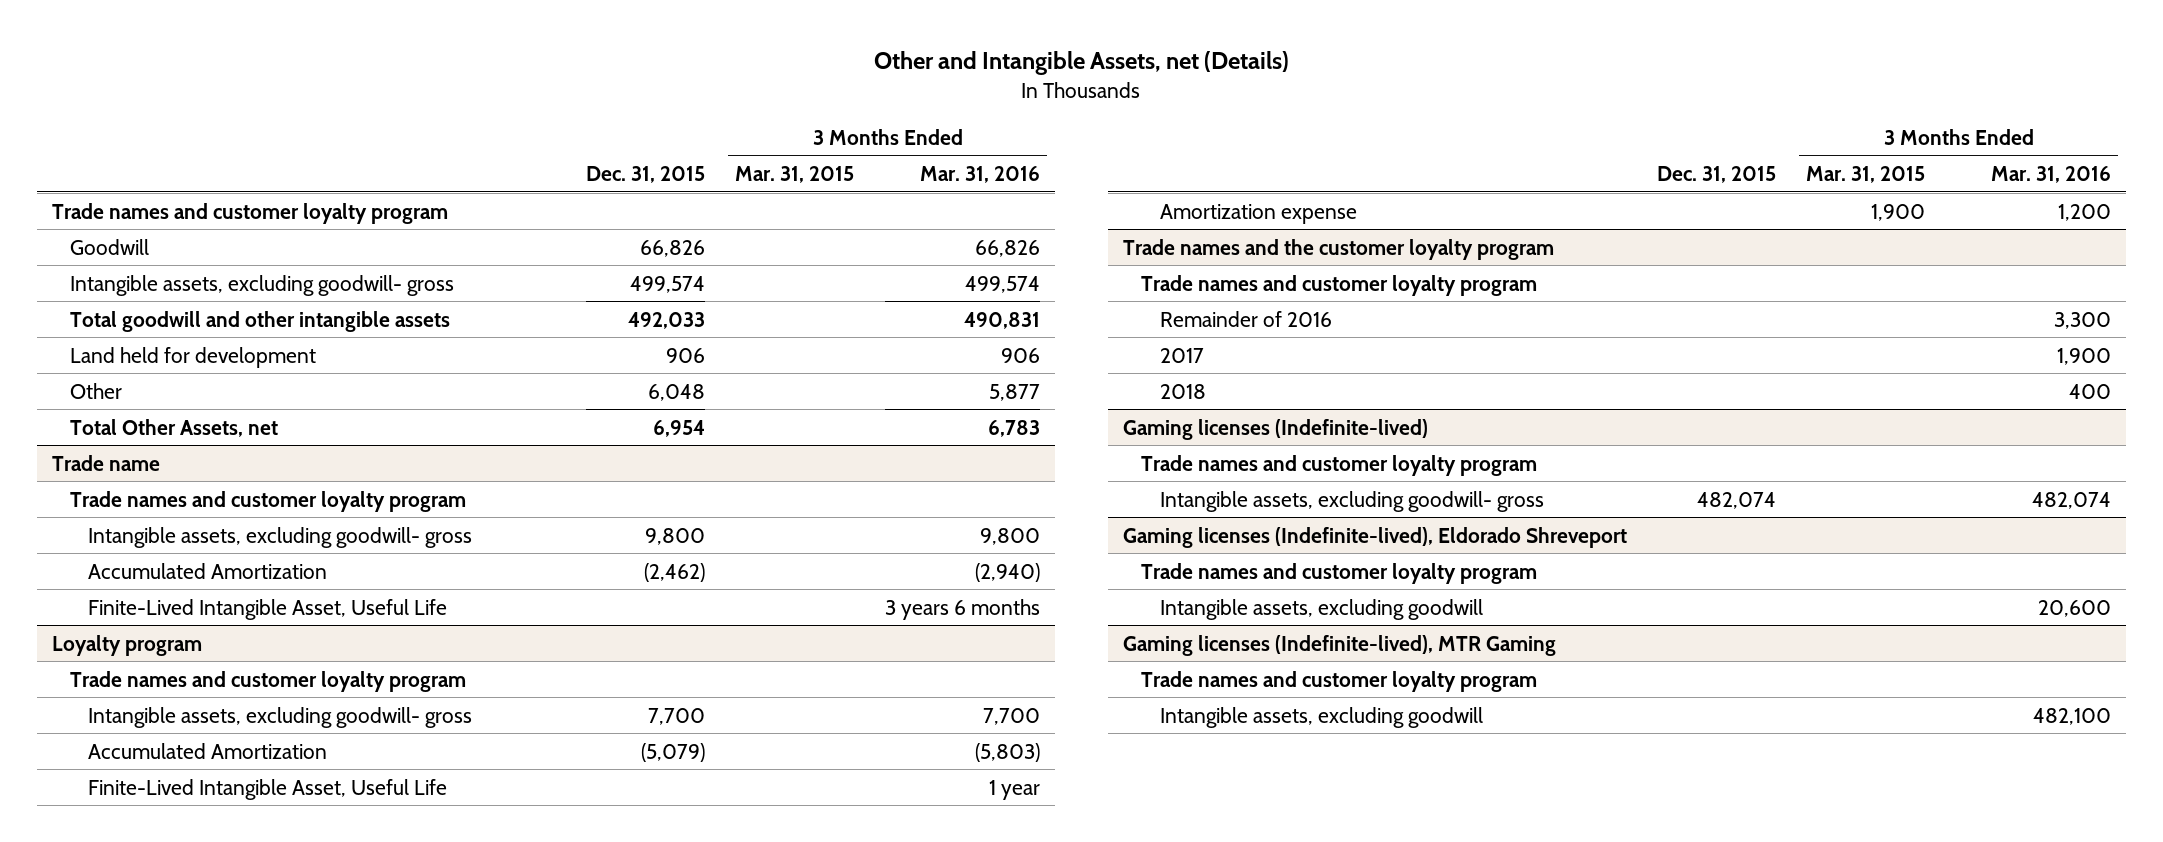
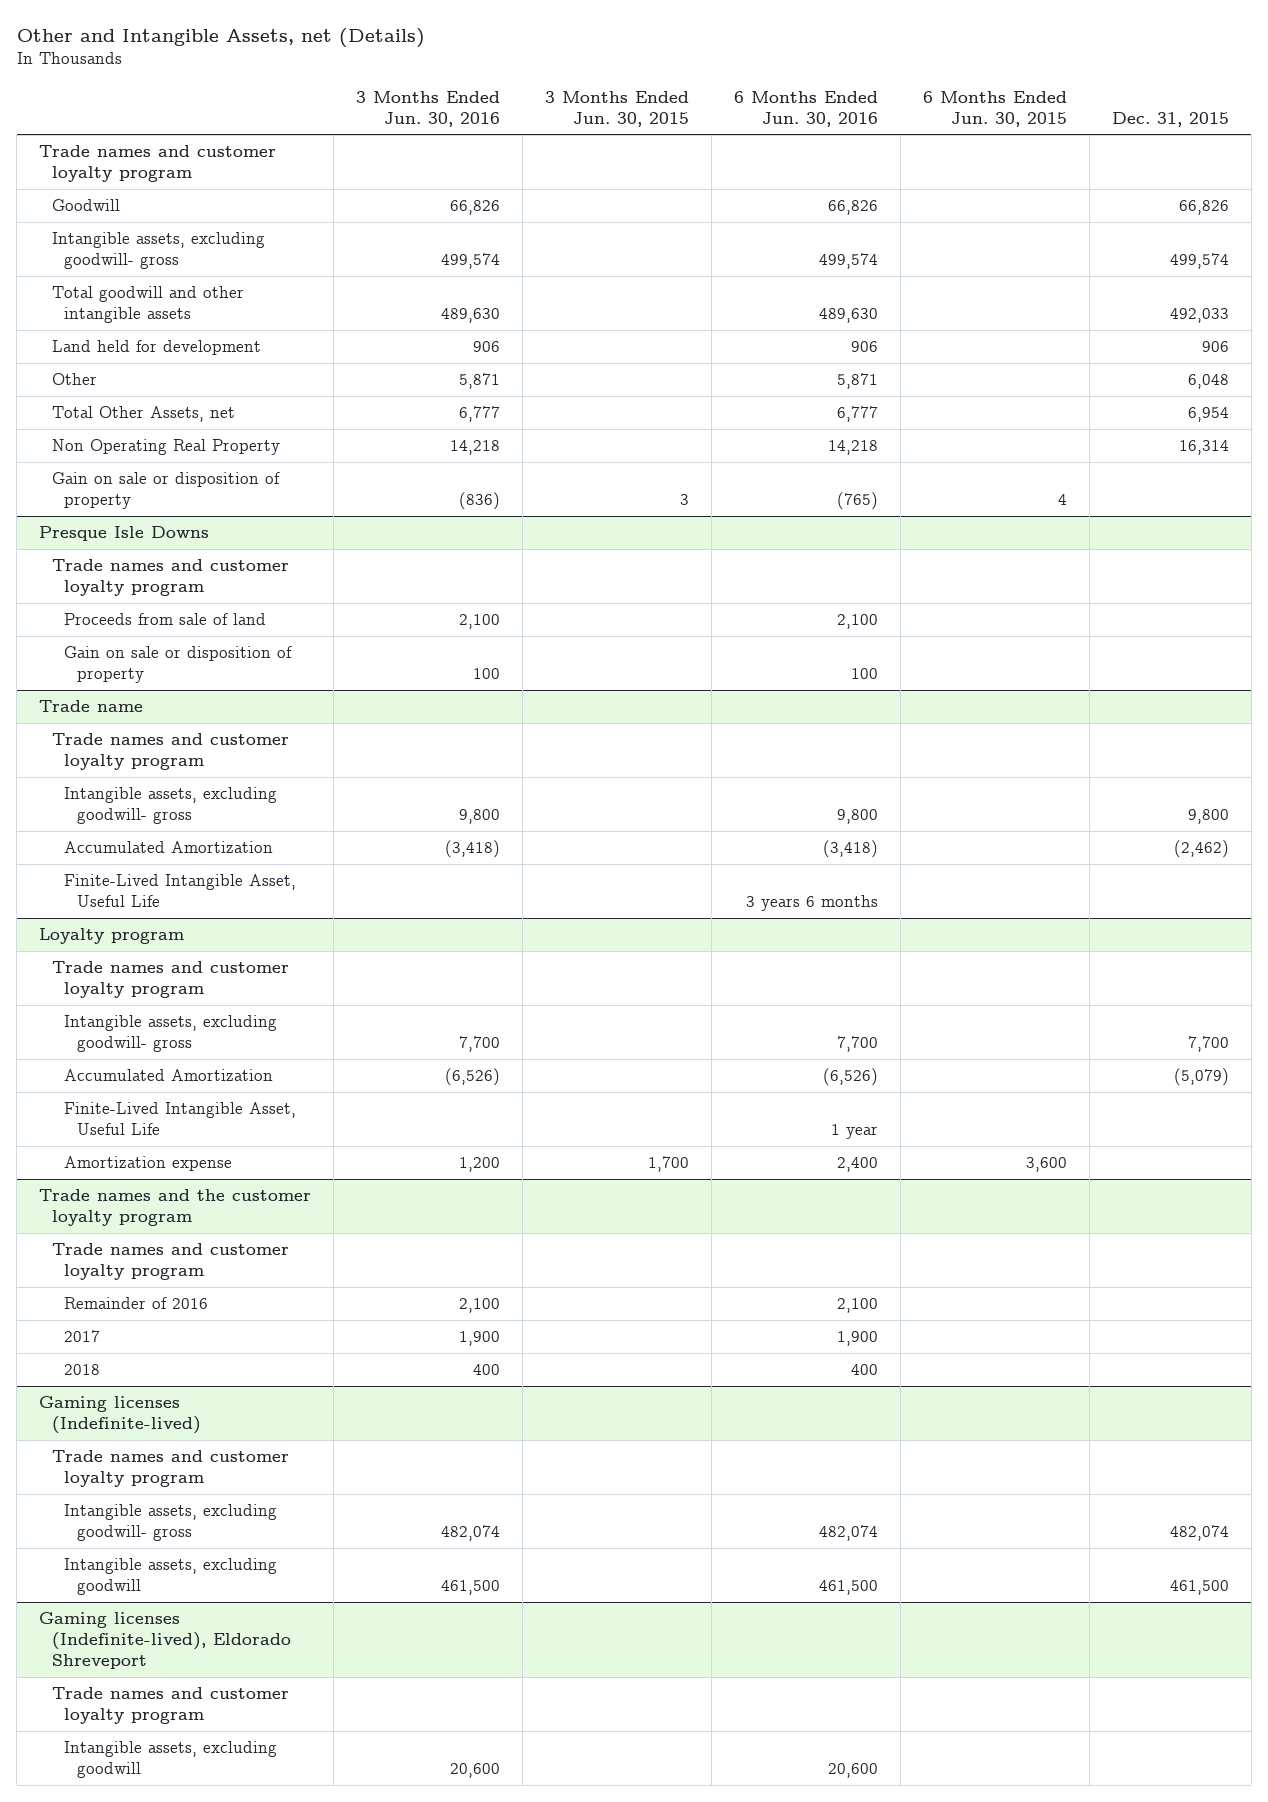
- | Dec. 31, 2015 | 3 Months Ended Mar. 31, 2015 | 3 Months Ended Mar. 31, 2016
+ | 3 Months Ended Jun. 30, 2016 | 3 Months Ended Jun. 30, 2015 | 6 Months Ended Jun. 30, 2016 | 6 Months Ended Jun. 30, 2015 | Dec. 31, 2015
+ Non Operating Real Property | 14,218 | | 14,218 | | 16,314
+ Gain on sale or disposition of property | (836) | 3 | (765) | 4 |
+ Presque Isle Downs
+ Trade names and customer loyalty program
+ Proceeds from sale of land | 2,100 | | 2,100 | |
+ Gain on sale or disposition of property | 100 | | 100 | |
@ Gaming licenses (Indefinite-lived)
+ Intangible assets, excluding goodwill | 461,500 | | 461,500 | | 461,500
- Gaming licenses (Indefinite-lived), MTR Gaming
- Trade names and customer loyalty program
- Intangible assets, excluding goodwill | | | 482,100

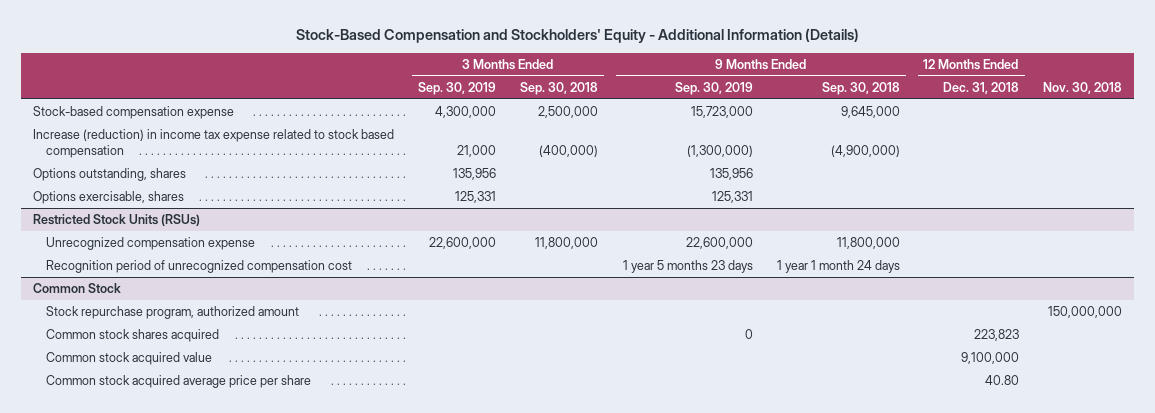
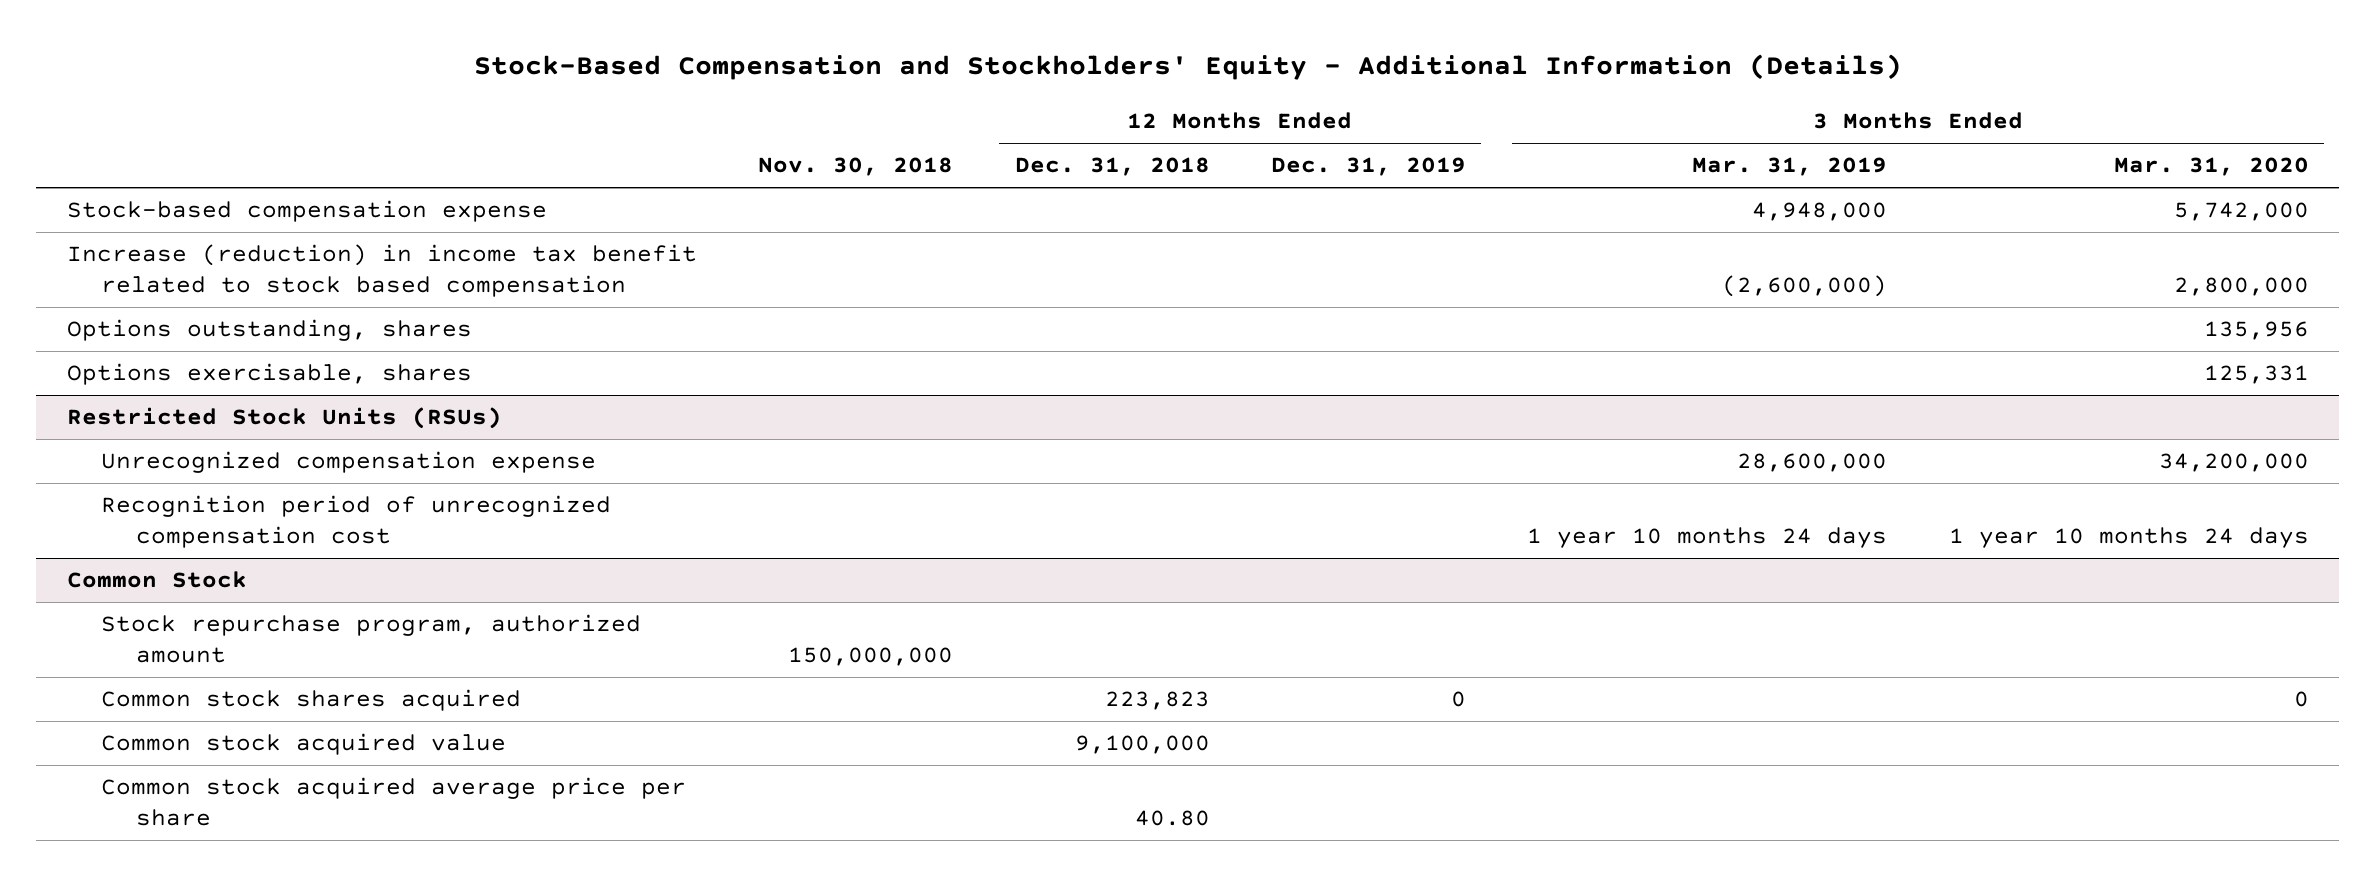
- | 3 Months Ended Sep. 30, 2019 | 3 Months Ended Sep. 30, 2018 | 9 Months Ended Sep. 30, 2019 | 9 Months Ended Sep. 30, 2018 | 12 Months Ended Dec. 31, 2018 | Nov. 30, 2018
+ | Nov. 30, 2018 | 12 Months Ended Dec. 31, 2018 | 12 Months Ended Dec. 31, 2019 | 3 Months Ended Mar. 31, 2019 | 3 Months Ended Mar. 31, 2020
- Increase (reduction) in income tax expense related to stock based compensation | 21,000 | (400,000) | (1,300,000) | (4,900,000) | |
+ Increase (reduction) in income tax benefit related to stock based compensation | | | | (2,600,000) | 2,800,000

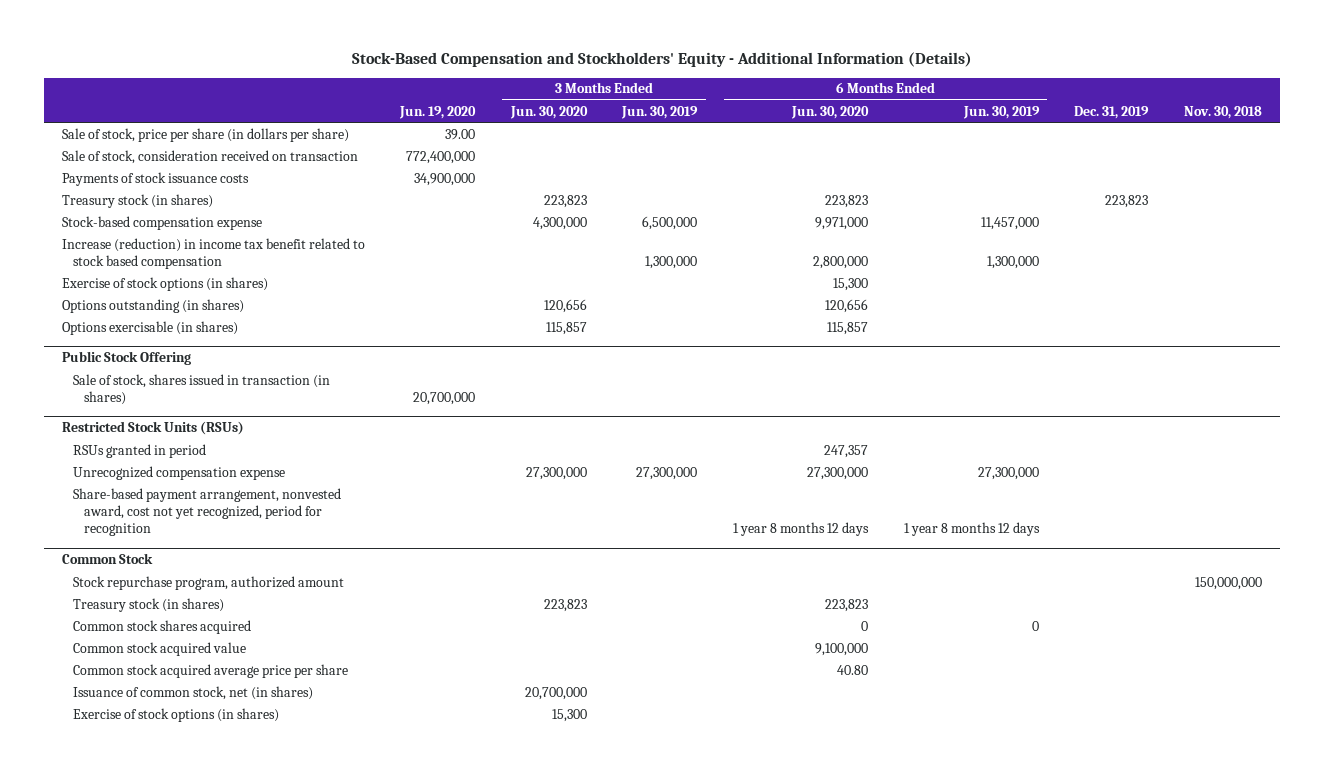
- | Nov. 30, 2018 | 12 Months Ended Dec. 31, 2018 | 12 Months Ended Dec. 31, 2019 | 3 Months Ended Mar. 31, 2019 | 3 Months Ended Mar. 31, 2020
+ | Jun. 19, 2020 | 3 Months Ended Jun. 30, 2020 | 3 Months Ended Jun. 30, 2019 | 6 Months Ended Jun. 30, 2020 | 6 Months Ended Jun. 30, 2019 | Dec. 31, 2019 | Nov. 30, 2018
+ Sale of stock, price per share (in dollars per share) | 39.00 | | | | | |
+ Sale of stock, consideration received on transaction | 772,400,000 | | | | | |
+ Payments of stock issuance costs | 34,900,000 | | | | | |
+ Treasury stock (in shares) | | 223,823 | | 223,823 | | 223,823 |
- Options outstanding, shares | | | | | 135,956
- Options exercisable, shares | | | | | 125,331
+ Exercise of stock options (in shares) | | | | 15,300 | | |
+ Options outstanding (in shares) | | 120,656 | | 120,656 | | |
+ Options exercisable (in shares) | | 115,857 | | 115,857 | | |
+ Public Stock Offering
+ Sale of stock, shares issued in transaction (in shares) | 20,700,000 | | | | | |
@ Restricted Stock Units (RSUs)
+ RSUs granted in period | | | | 247,357 | | |
- Recognition period of unrecognized compensation cost | | | | 1 year 10 months 24 days | 1 year 10 months 24 days
+ Share-based payment arrangement, nonvested award, cost not yet recognized, period for recognition | | | | 1 year 8 months 12 days | 1 year 8 months 12 days | |
@ Common Stock
+ Treasury stock (in shares) | | 223,823 | | 223,823 | | |
+ Issuance of common stock, net (in shares) | | 20,700,000 | | | | |
+ Exercise of stock options (in shares) | | 15,300 | | | | |

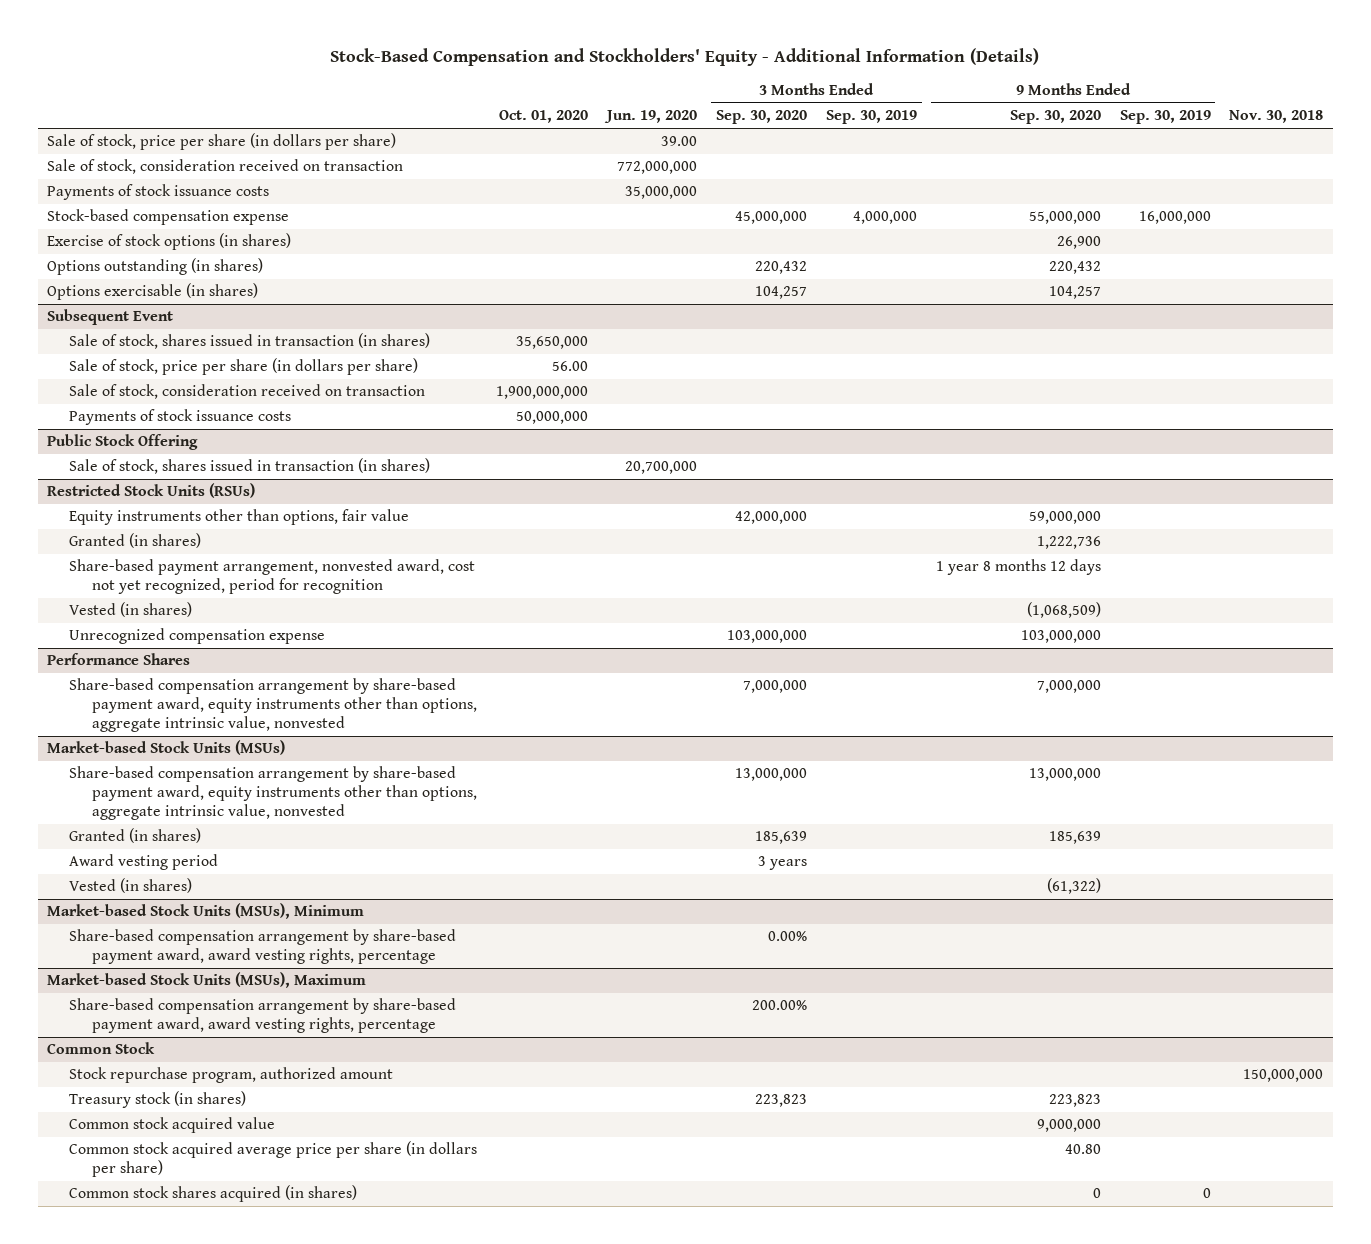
- | Jun. 19, 2020 | 3 Months Ended Jun. 30, 2020 | 3 Months Ended Jun. 30, 2019 | 6 Months Ended Jun. 30, 2020 | 6 Months Ended Jun. 30, 2019 | Dec. 31, 2019 | Nov. 30, 2018
+ | Oct. 01, 2020 | Jun. 19, 2020 | 3 Months Ended Sep. 30, 2020 | 3 Months Ended Sep. 30, 2019 | 9 Months Ended Sep. 30, 2020 | 9 Months Ended Sep. 30, 2019 | Nov. 30, 2018
- Sale of stock, consideration received on transaction | 772,400,000 | | | | | |
- Payments of stock issuance costs | 34,900,000 | | | | | |
- Treasury stock (in shares) | | 223,823 | | 223,823 | | 223,823 |
+ Sale of stock, consideration received on transaction | | 772,000,000 | | | | |
+ Payments of stock issuance costs | | 35,000,000 | | | | |
- Increase (reduction) in income tax benefit related to stock based compensation | | | 1,300,000 | 2,800,000 | 1,300,000 | |
+ Subsequent Event
+ Sale of stock, shares issued in transaction (in shares) | 35,650,000 | | | | | |
+ Sale of stock, price per share (in dollars per share) | 56.00 | | | | | |
+ Sale of stock, consideration received on transaction | 1,900,000,000 | | | | | |
+ Payments of stock issuance costs | 50,000,000 | | | | | |
@ Restricted Stock Units (RSUs)
- RSUs granted in period | | | | 247,357 | | |
+ Equity instruments other than options, fair value | | | 42,000,000 | | 59,000,000 | |
+ Granted (in shares) | | | | | 1,222,736 | |
+ Vested (in shares) | | | | | (1,068,509) | |
moved down: Unrecognized compensation expense | | | 103,000,000 | | 103,000,000 | |
+ Performance Shares
+ Share-based compensation arrangement by share-based payment award, equity instruments other than options, aggregate intrinsic value, nonvested | | | 7,000,000 | | 7,000,000 | |
+ Market-based Stock Units (MSUs)
+ Share-based compensation arrangement by share-based payment award, equity instruments other than options, aggregate intrinsic value, nonvested | | | 13,000,000 | | 13,000,000 | |
+ Granted (in shares) | | | 185,639 | | 185,639 | |
+ Award vesting period | | | 3 years | | | |
+ Vested (in shares) | | | | | (61,322) | |
+ Market-based Stock Units (MSUs), Minimum
+ Share-based compensation arrangement by share-based payment award, award vesting rights, percentage | | | 0.00% | | | |
+ Market-based Stock Units (MSUs), Maximum
+ Share-based compensation arrangement by share-based payment award, award vesting rights, percentage | | | 200.00% | | | |
@ Common Stock
- Common stock shares acquired | | | | 0 | 0 | |
- Common stock acquired average price per share | | | | 40.80 | | |
- Issuance of common stock, net (in shares) | | 20,700,000 | | | | |
- Exercise of stock options (in shares) | | 15,300 | | | | |
+ Common stock acquired average price per share (in dollars per share) | | | | | 40.80 | |
+ Common stock shares acquired (in shares) | | | | | 0 | 0 |

